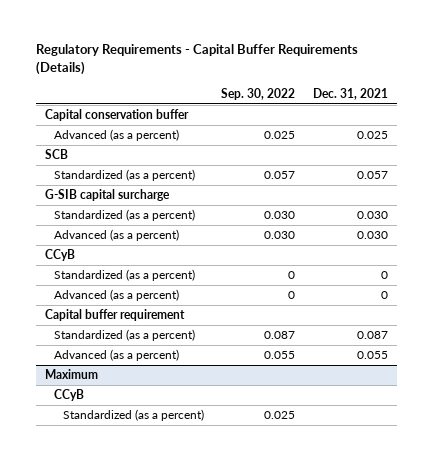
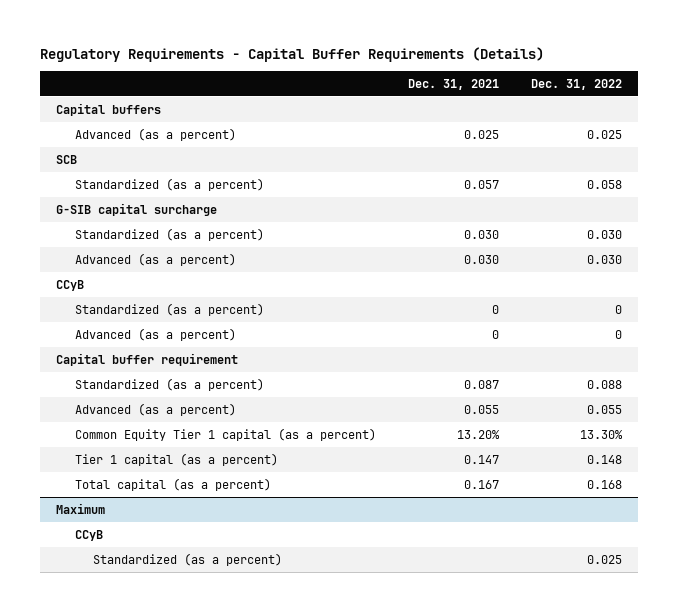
- | Sep. 30, 2022 | Dec. 31, 2021
+ | Dec. 31, 2021 | Dec. 31, 2022
- Capital conservation buffer
+ Capital buffers
+ Common Equity Tier 1 capital (as a percent) | 13.20% | 13.30%
+ Tier 1 capital (as a percent) | 0.147 | 0.148
+ Total capital (as a percent) | 0.167 | 0.168

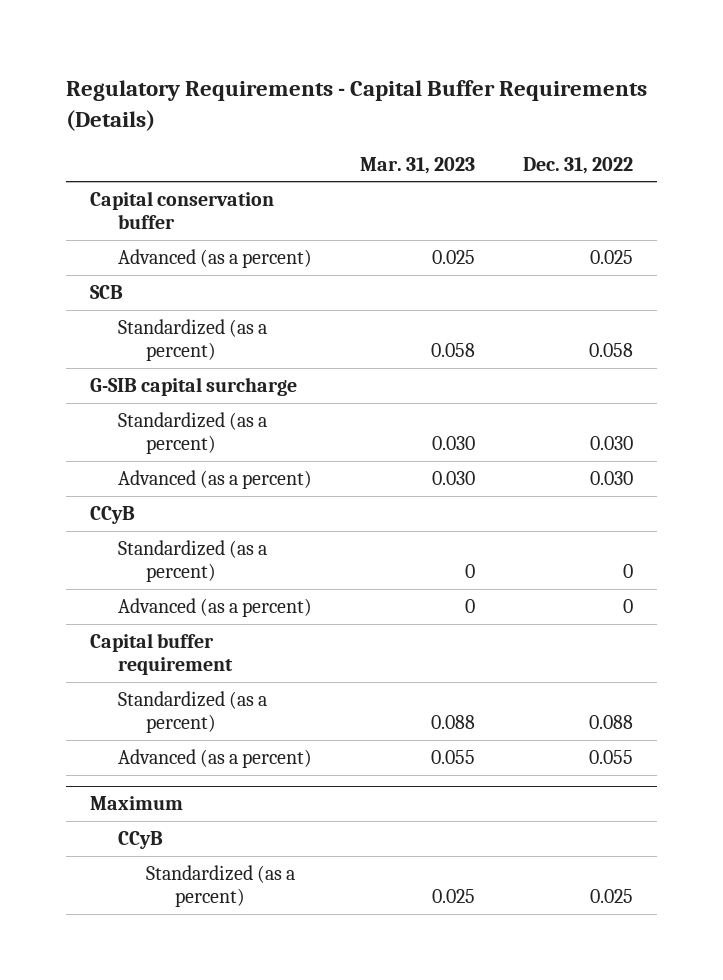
- | Dec. 31, 2021 | Dec. 31, 2022
+ | Mar. 31, 2023 | Dec. 31, 2022
- Capital buffers
+ Capital conservation buffer
- Common Equity Tier 1 capital (as a percent) | 13.20% | 13.30%
- Tier 1 capital (as a percent) | 0.147 | 0.148
- Total capital (as a percent) | 0.167 | 0.168

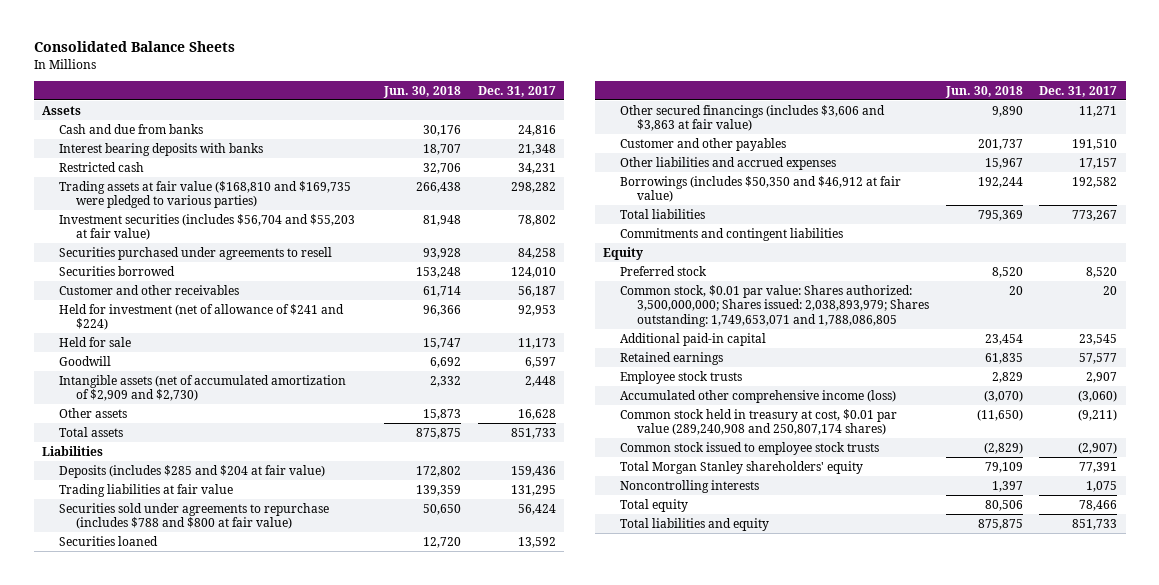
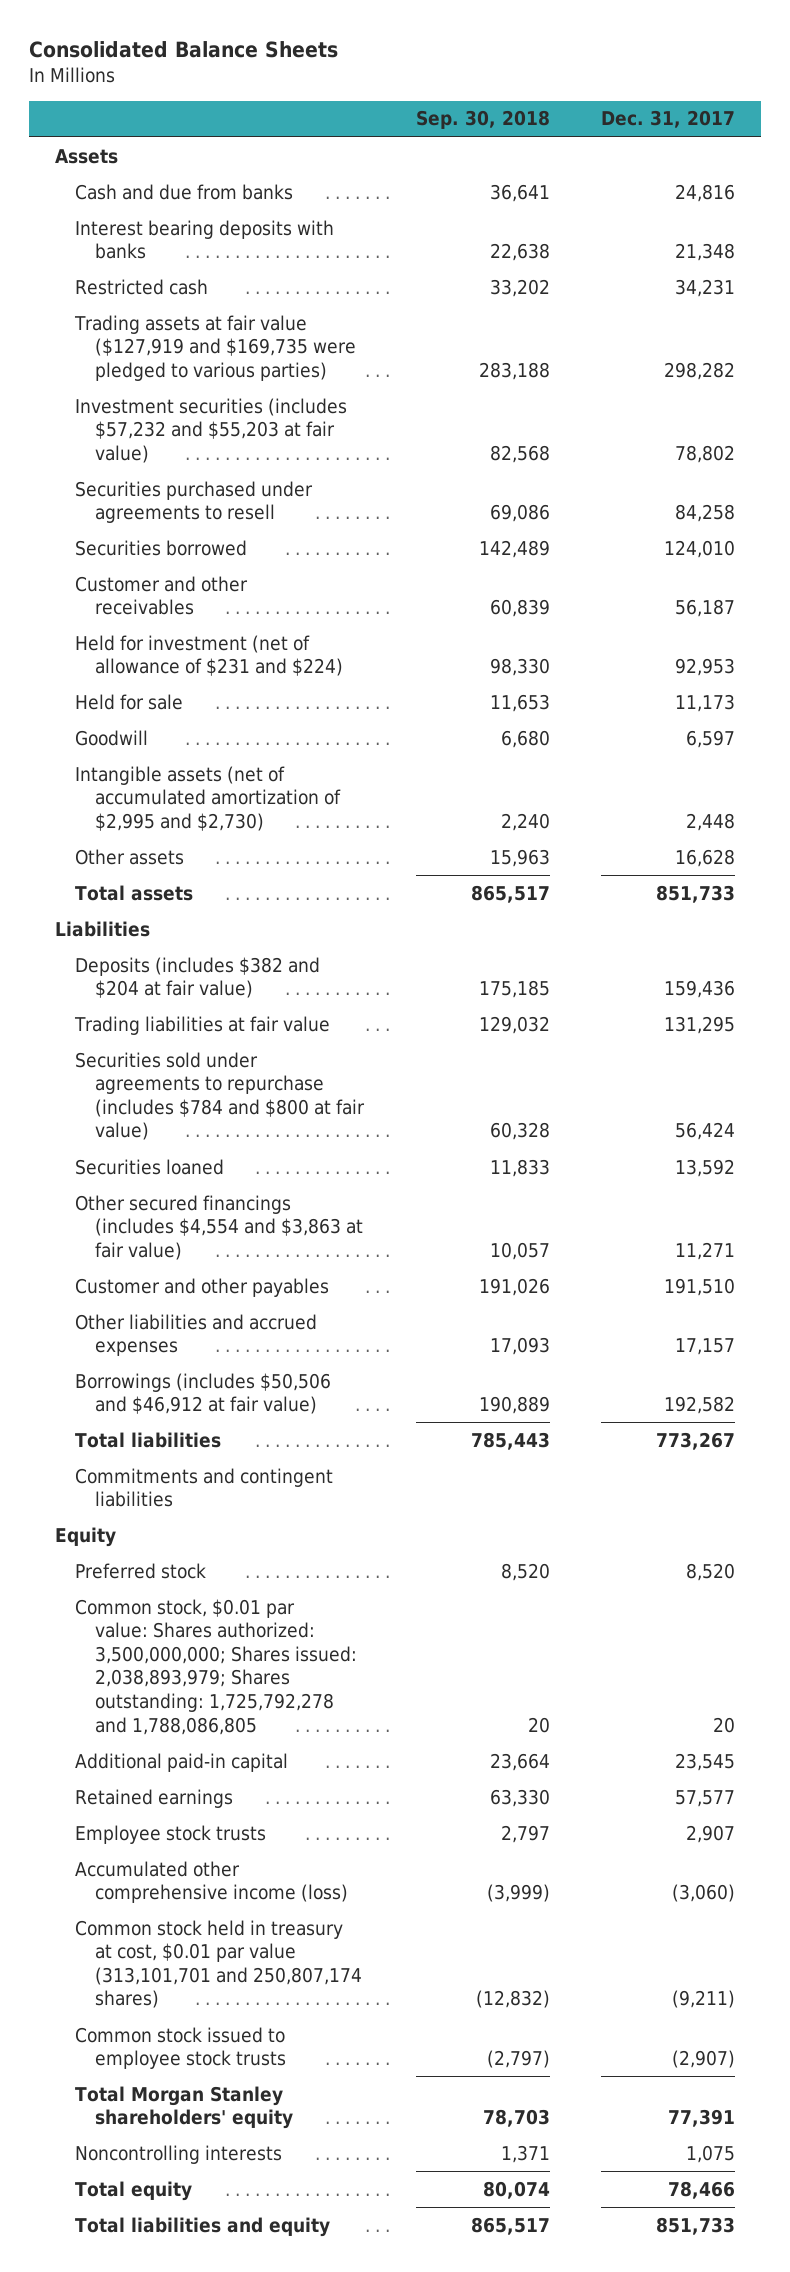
- | Jun. 30, 2018 | Dec. 31, 2017
+ | Sep. 30, 2018 | Dec. 31, 2017
- Trading assets at fair value ($168,810 and $169,735 were pledged to various parties) | 266,438 | 298,282
- Investment securities (includes $56,704 and $55,203 at fair value) | 81,948 | 78,802
+ Trading assets at fair value ($127,919 and $169,735 were pledged to various parties) | 283,188 | 298,282
+ Investment securities (includes $57,232 and $55,203 at fair value) | 82,568 | 78,802
- Held for investment (net of allowance of $241 and $224) | 96,366 | 92,953
+ Held for investment (net of allowance of $231 and $224) | 98,330 | 92,953
- Intangible assets (net of accumulated amortization of $2,909 and $2,730) | 2,332 | 2,448
+ Intangible assets (net of accumulated amortization of $2,995 and $2,730) | 2,240 | 2,448
- Deposits (includes $285 and $204 at fair value) | 172,802 | 159,436
+ Deposits (includes $382 and $204 at fair value) | 175,185 | 159,436
- Securities sold under agreements to repurchase (includes $788 and $800 at fair value) | 50,650 | 56,424
+ Securities sold under agreements to repurchase (includes $784 and $800 at fair value) | 60,328 | 56,424
- Other secured financings (includes $3,606 and $3,863 at fair value) | 9,890 | 11,271
+ Other secured financings (includes $4,554 and $3,863 at fair value) | 10,057 | 11,271
- Borrowings (includes $50,350 and $46,912 at fair value) | 192,244 | 192,582
+ Borrowings (includes $50,506 and $46,912 at fair value) | 190,889 | 192,582
- Common stock, $0.01 par value: Shares authorized: 3,500,000,000; Shares issued: 2,038,893,979; Shares outstanding: 1,749,653,071 and 1,788,086,805 | 20 | 20
+ Common stock, $0.01 par value: Shares authorized: 3,500,000,000; Shares issued: 2,038,893,979; Shares outstanding: 1,725,792,278 and 1,788,086,805 | 20 | 20
- Common stock held in treasury at cost, $0.01 par value (289,240,908 and 250,807,174 shares) | (11,650) | (9,211)
+ Common stock held in treasury at cost, $0.01 par value (313,101,701 and 250,807,174 shares) | (12,832) | (9,211)

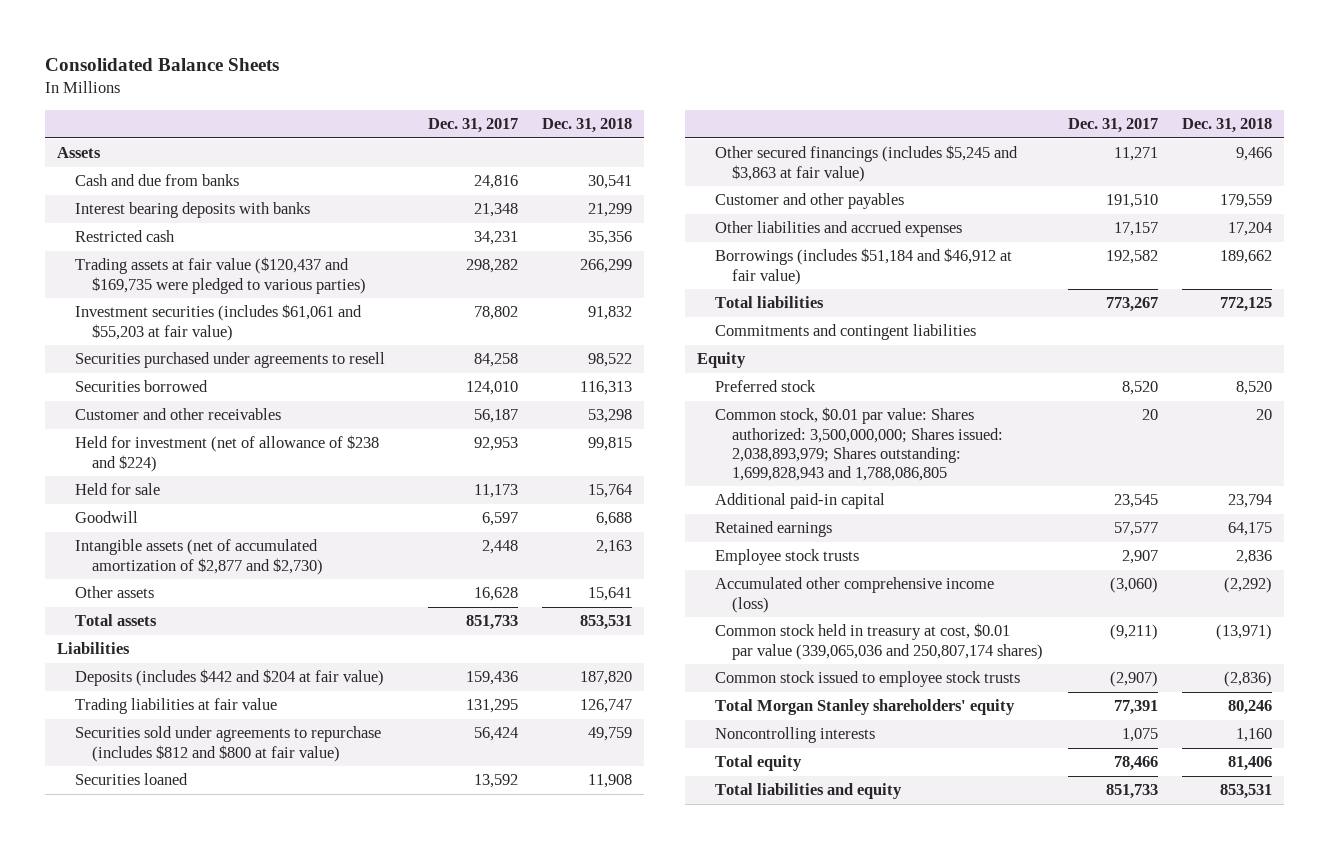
- | Sep. 30, 2018 | Dec. 31, 2017
+ | Dec. 31, 2017 | Dec. 31, 2018
- Trading assets at fair value ($127,919 and $169,735 were pledged to various parties) | 283,188 | 298,282
- Investment securities (includes $57,232 and $55,203 at fair value) | 82,568 | 78,802
+ Trading assets at fair value ($120,437 and $169,735 were pledged to various parties) | 298,282 | 266,299
+ Investment securities (includes $61,061 and $55,203 at fair value) | 78,802 | 91,832
- Held for investment (net of allowance of $231 and $224) | 98,330 | 92,953
+ Held for investment (net of allowance of $238 and $224) | 92,953 | 99,815
- Intangible assets (net of accumulated amortization of $2,995 and $2,730) | 2,240 | 2,448
+ Intangible assets (net of accumulated amortization of $2,877 and $2,730) | 2,448 | 2,163
- Deposits (includes $382 and $204 at fair value) | 175,185 | 159,436
+ Deposits (includes $442 and $204 at fair value) | 159,436 | 187,820
- Securities sold under agreements to repurchase (includes $784 and $800 at fair value) | 60,328 | 56,424
+ Securities sold under agreements to repurchase (includes $812 and $800 at fair value) | 56,424 | 49,759
- Other secured financings (includes $4,554 and $3,863 at fair value) | 10,057 | 11,271
+ Other secured financings (includes $5,245 and $3,863 at fair value) | 11,271 | 9,466
- Borrowings (includes $50,506 and $46,912 at fair value) | 190,889 | 192,582
+ Borrowings (includes $51,184 and $46,912 at fair value) | 192,582 | 189,662
- Common stock, $0.01 par value: Shares authorized: 3,500,000,000; Shares issued: 2,038,893,979; Shares outstanding: 1,725,792,278 and 1,788,086,805 | 20 | 20
+ Common stock, $0.01 par value: Shares authorized: 3,500,000,000; Shares issued: 2,038,893,979; Shares outstanding: 1,699,828,943 and 1,788,086,805 | 20 | 20
- Common stock held in treasury at cost, $0.01 par value (313,101,701 and 250,807,174 shares) | (12,832) | (9,211)
+ Common stock held in treasury at cost, $0.01 par value (339,065,036 and 250,807,174 shares) | (9,211) | (13,971)

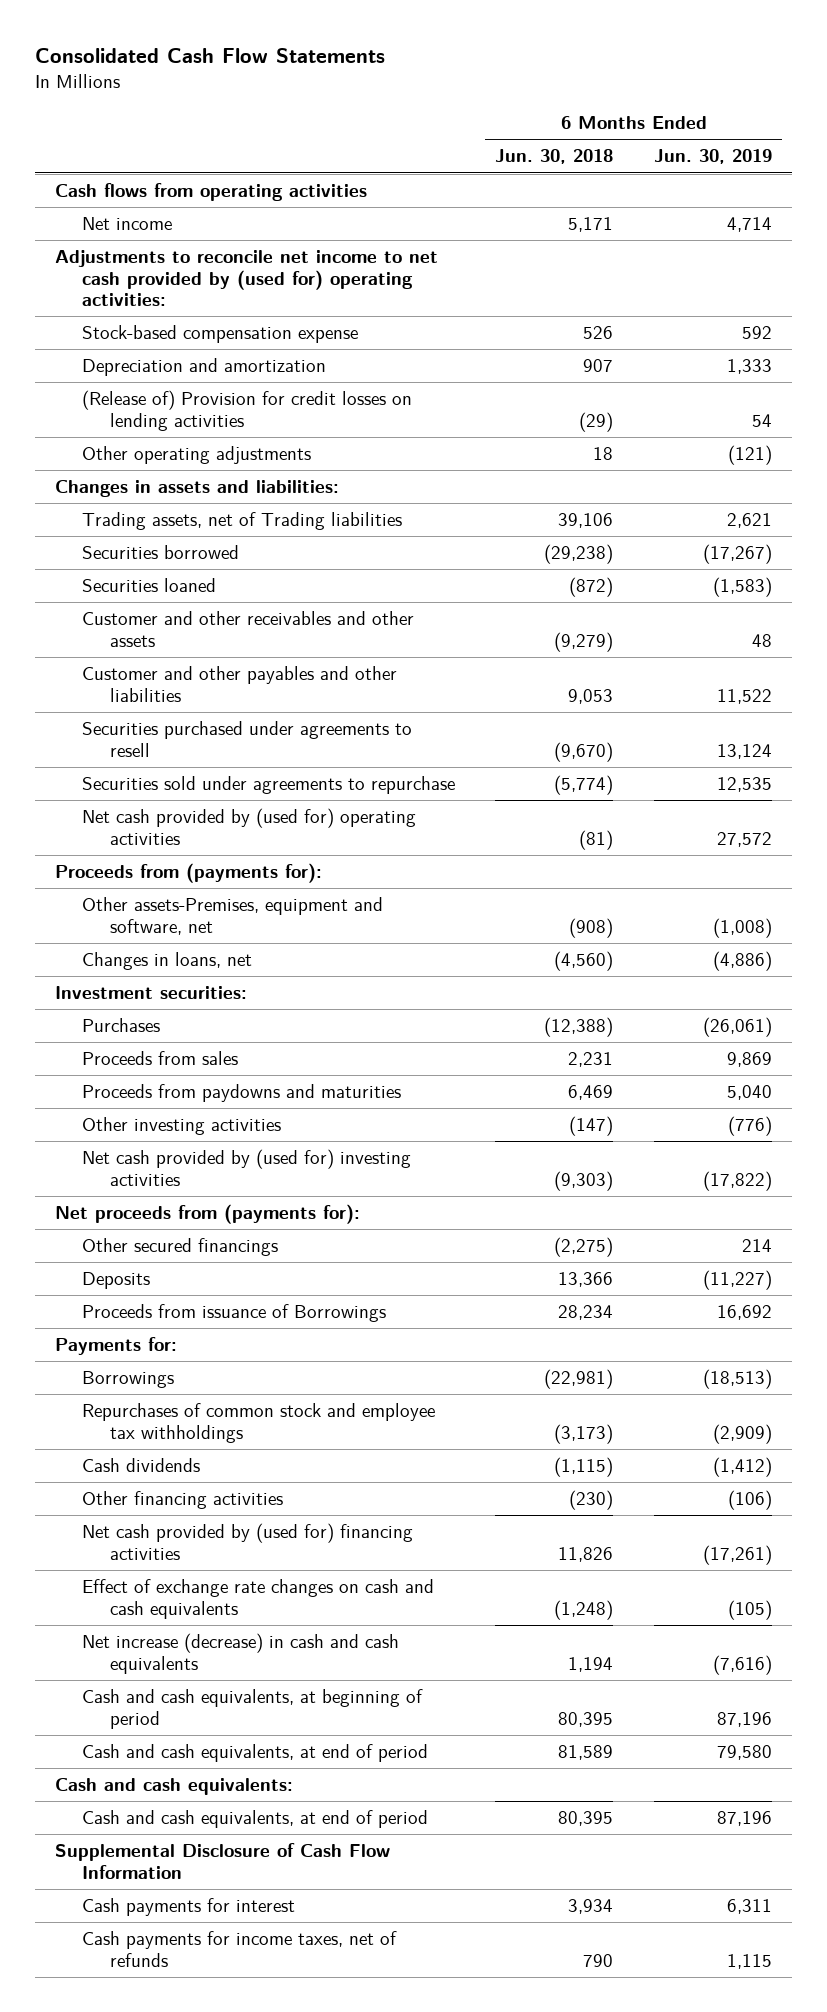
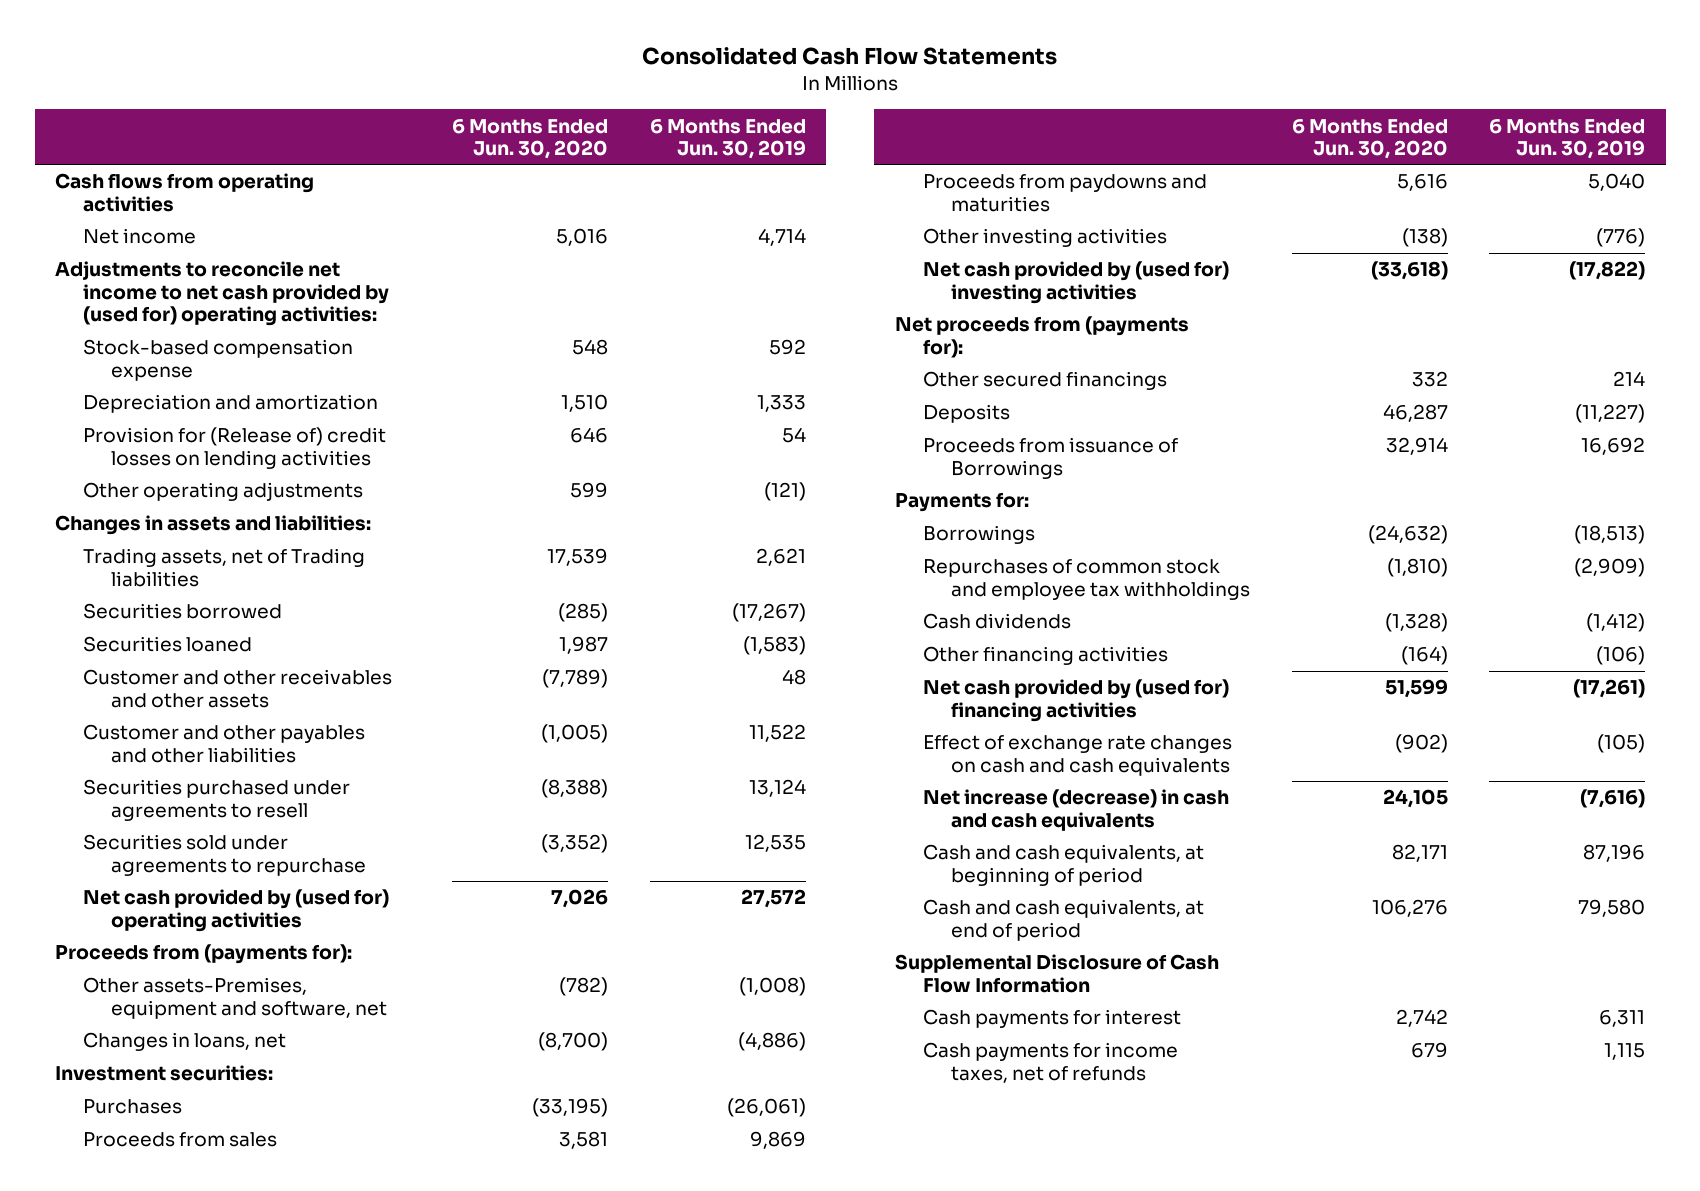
- | 6 Months Ended Jun. 30, 2018 | 6 Months Ended Jun. 30, 2019
+ | 6 Months Ended Jun. 30, 2020 | 6 Months Ended Jun. 30, 2019
- (Release of) Provision for credit losses on lending activities | (29) | 54
+ Provision for (Release of) credit losses on lending activities | 646 | 54
- Cash and cash equivalents:
- Cash and cash equivalents, at end of period | 80,395 | 87,196

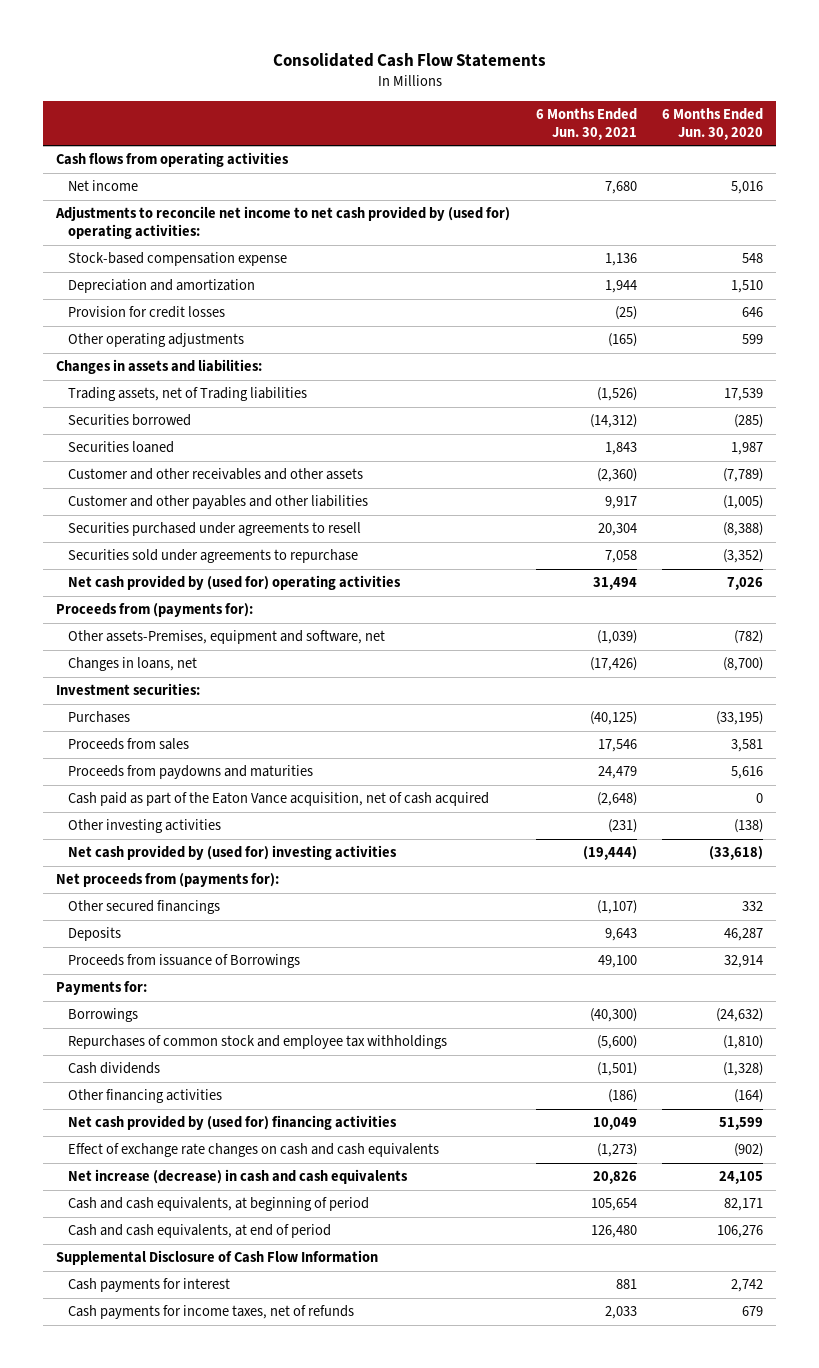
- | 6 Months Ended Jun. 30, 2020 | 6 Months Ended Jun. 30, 2019
+ | 6 Months Ended Jun. 30, 2021 | 6 Months Ended Jun. 30, 2020
- Provision for (Release of) credit losses on lending activities | 646 | 54
+ Provision for credit losses | (25) | 646
+ Cash paid as part of the Eaton Vance acquisition, net of cash acquired | (2,648) | 0

